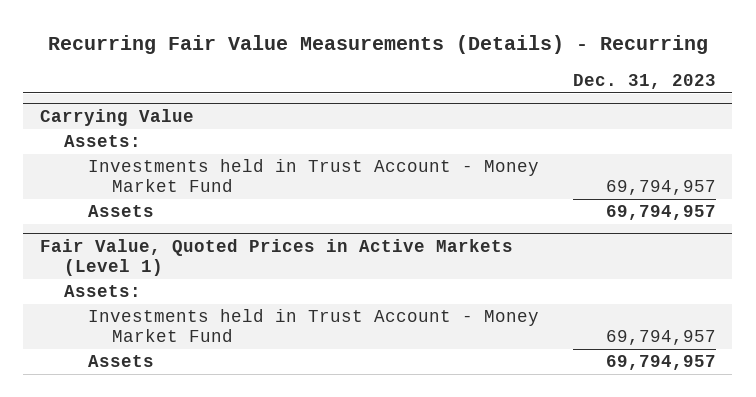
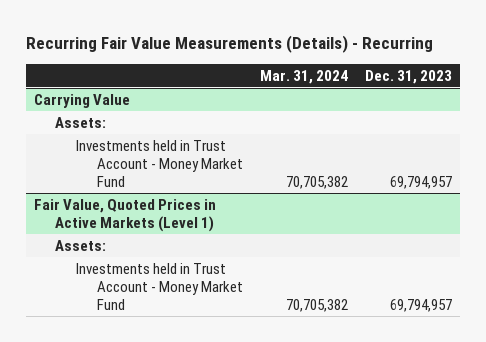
- | Dec. 31, 2023
+ | Mar. 31, 2024 | Dec. 31, 2023
@ Carrying Value
- Assets | 69,794,957
@ Fair Value, Quoted Prices in Active Markets (Level 1)
- Assets | 69,794,957

